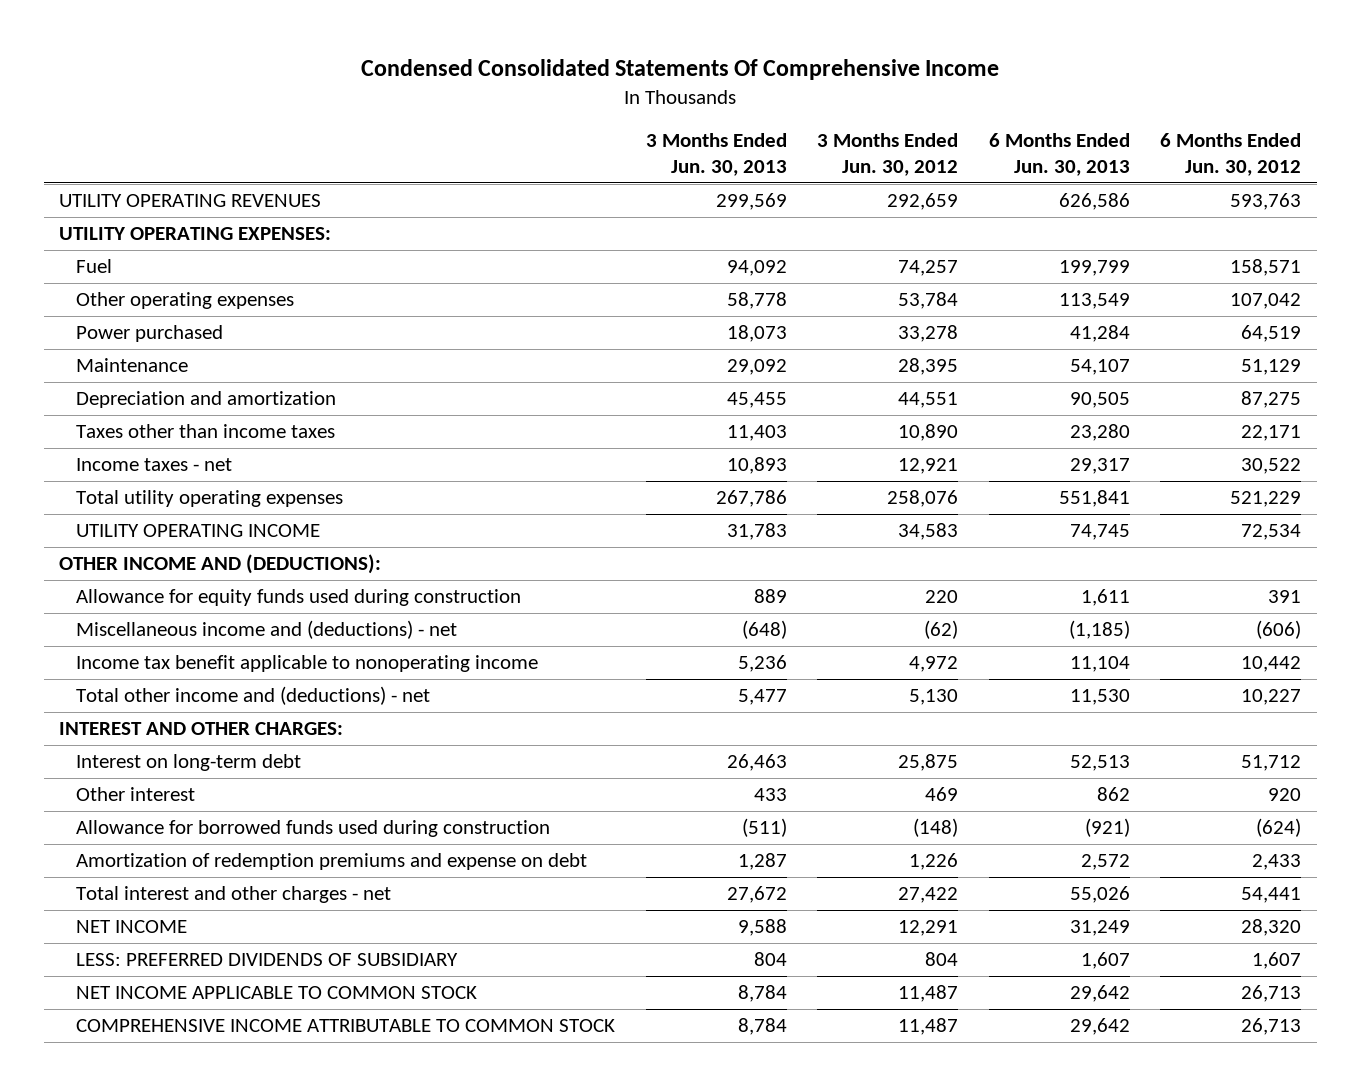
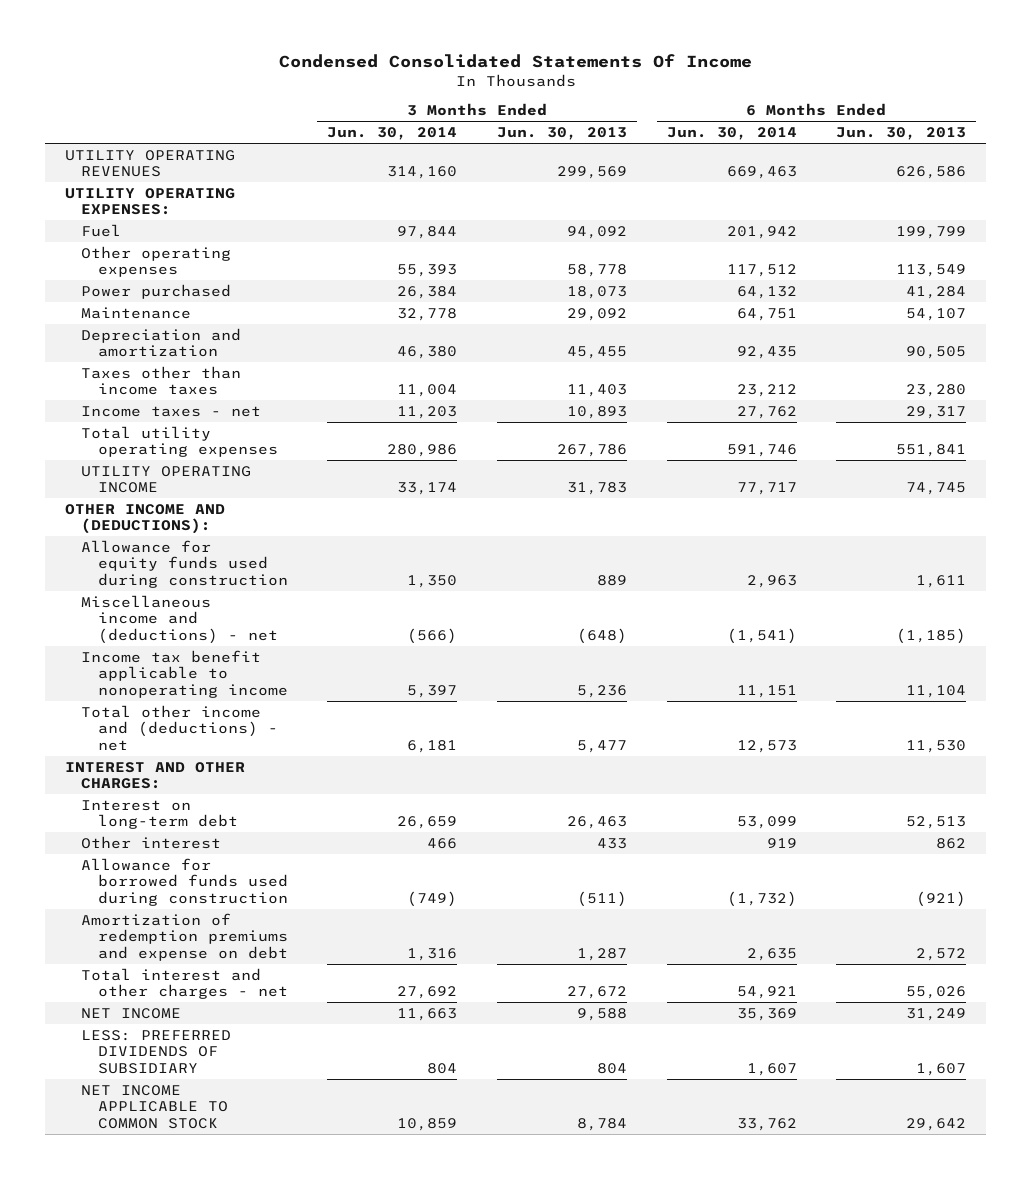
- Condensed Consolidated Statements Of Comprehensive Income
+ Condensed Consolidated Statements Of Income
- | 3 Months Ended Jun. 30, 2013 | 3 Months Ended Jun. 30, 2012 | 6 Months Ended Jun. 30, 2013 | 6 Months Ended Jun. 30, 2012
+ | 3 Months Ended Jun. 30, 2014 | 3 Months Ended Jun. 30, 2013 | 6 Months Ended Jun. 30, 2014 | 6 Months Ended Jun. 30, 2013
- COMPREHENSIVE INCOME ATTRIBUTABLE TO COMMON STOCK | 8,784 | 11,487 | 29,642 | 26,713

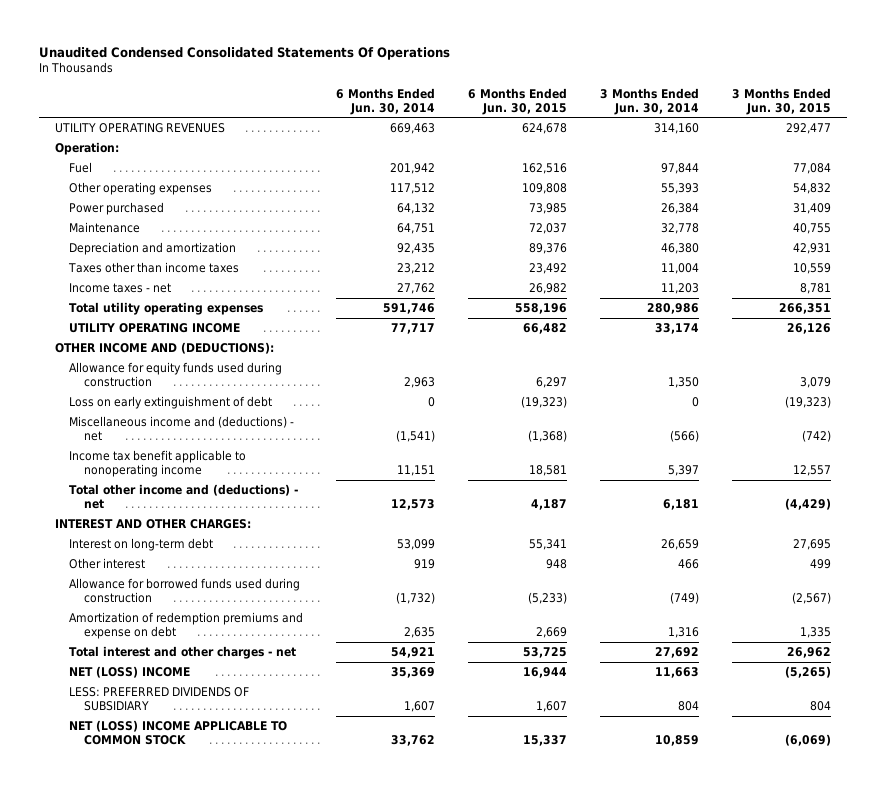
- Condensed Consolidated Statements Of Income
+ Unaudited Condensed Consolidated Statements Of Operations
- | 3 Months Ended Jun. 30, 2014 | 3 Months Ended Jun. 30, 2013 | 6 Months Ended Jun. 30, 2014 | 6 Months Ended Jun. 30, 2013
+ | 6 Months Ended Jun. 30, 2014 | 6 Months Ended Jun. 30, 2015 | 3 Months Ended Jun. 30, 2014 | 3 Months Ended Jun. 30, 2015
- UTILITY OPERATING EXPENSES:
+ Operation:
+ Loss on early extinguishment of debt | 0 | (19,323) | 0 | (19,323)
- NET INCOME | 11,663 | 9,588 | 35,369 | 31,249
+ NET (LOSS) INCOME | 35,369 | 16,944 | 11,663 | (5,265)
- NET INCOME APPLICABLE TO COMMON STOCK | 10,859 | 8,784 | 33,762 | 29,642
+ NET (LOSS) INCOME APPLICABLE TO COMMON STOCK | 33,762 | 15,337 | 10,859 | (6,069)

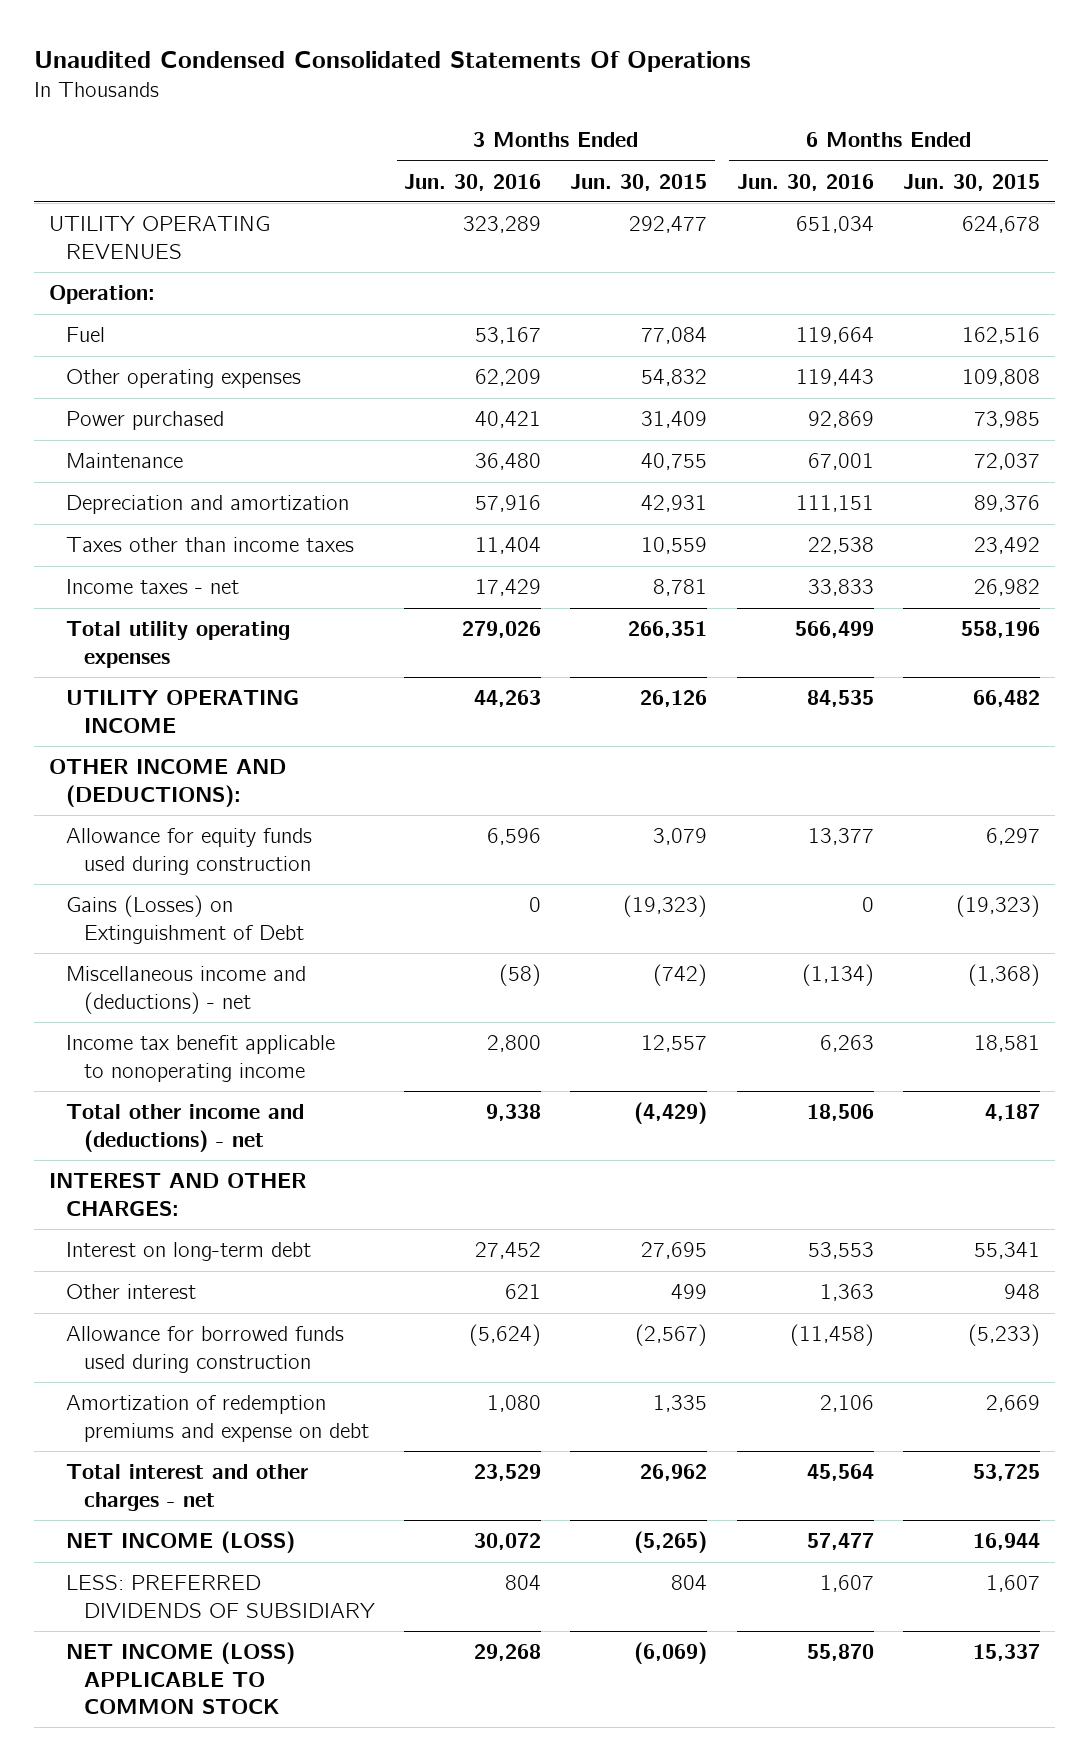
- | 6 Months Ended Jun. 30, 2014 | 6 Months Ended Jun. 30, 2015 | 3 Months Ended Jun. 30, 2014 | 3 Months Ended Jun. 30, 2015
+ | 3 Months Ended Jun. 30, 2016 | 3 Months Ended Jun. 30, 2015 | 6 Months Ended Jun. 30, 2016 | 6 Months Ended Jun. 30, 2015
- Loss on early extinguishment of debt | 0 | (19,323) | 0 | (19,323)
+ Gains (Losses) on Extinguishment of Debt | 0 | (19,323) | 0 | (19,323)
- NET (LOSS) INCOME | 35,369 | 16,944 | 11,663 | (5,265)
+ NET INCOME (LOSS) | 30,072 | (5,265) | 57,477 | 16,944
- NET (LOSS) INCOME APPLICABLE TO COMMON STOCK | 33,762 | 15,337 | 10,859 | (6,069)
+ NET INCOME (LOSS) APPLICABLE TO COMMON STOCK | 29,268 | (6,069) | 55,870 | 15,337

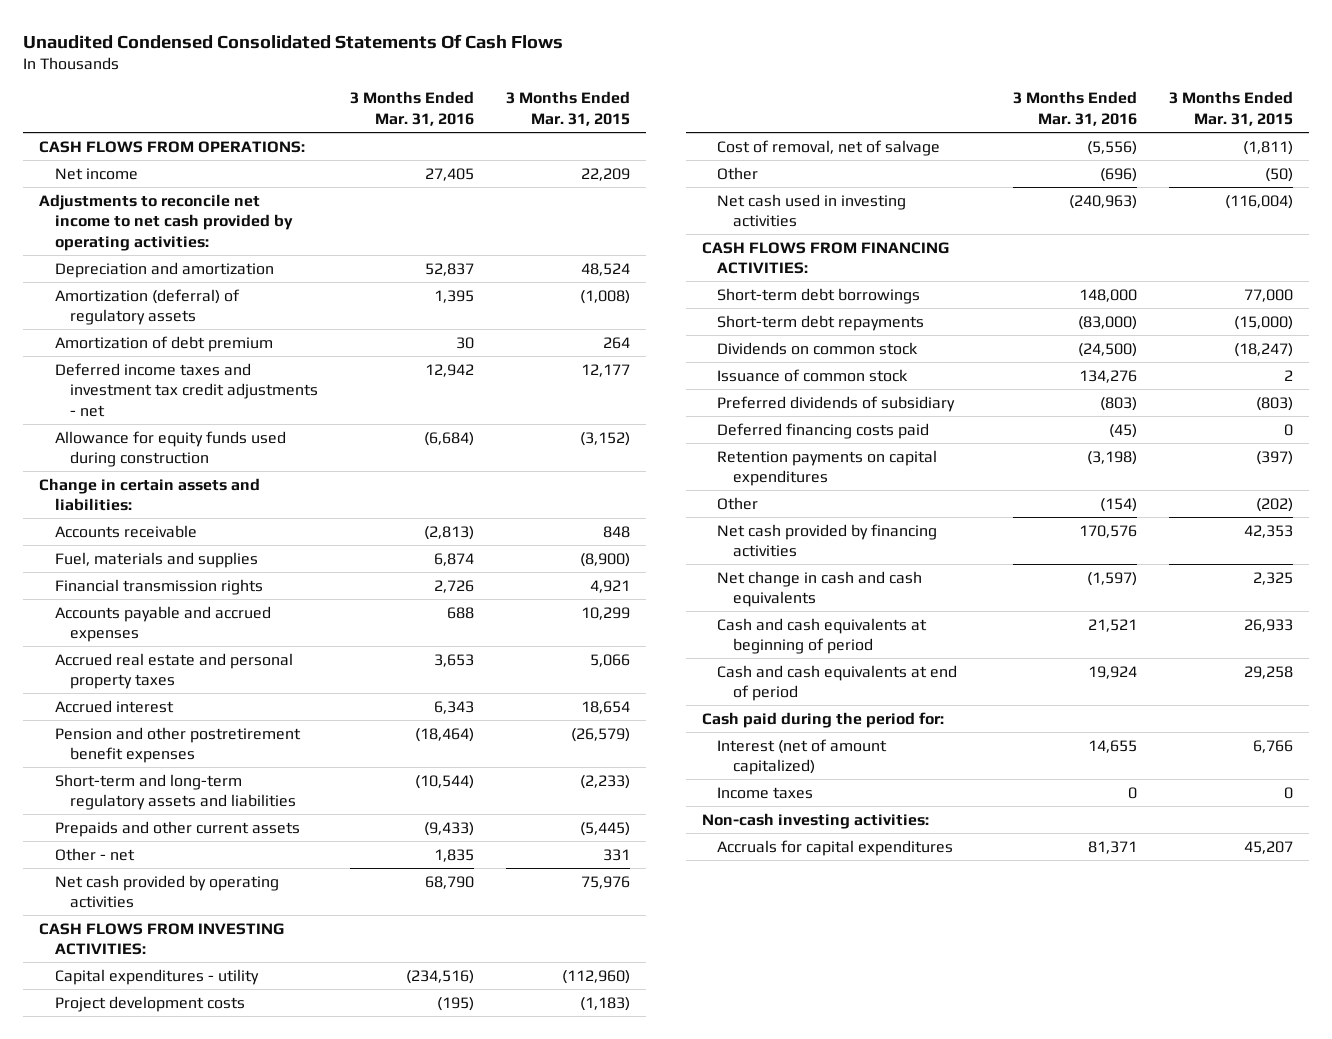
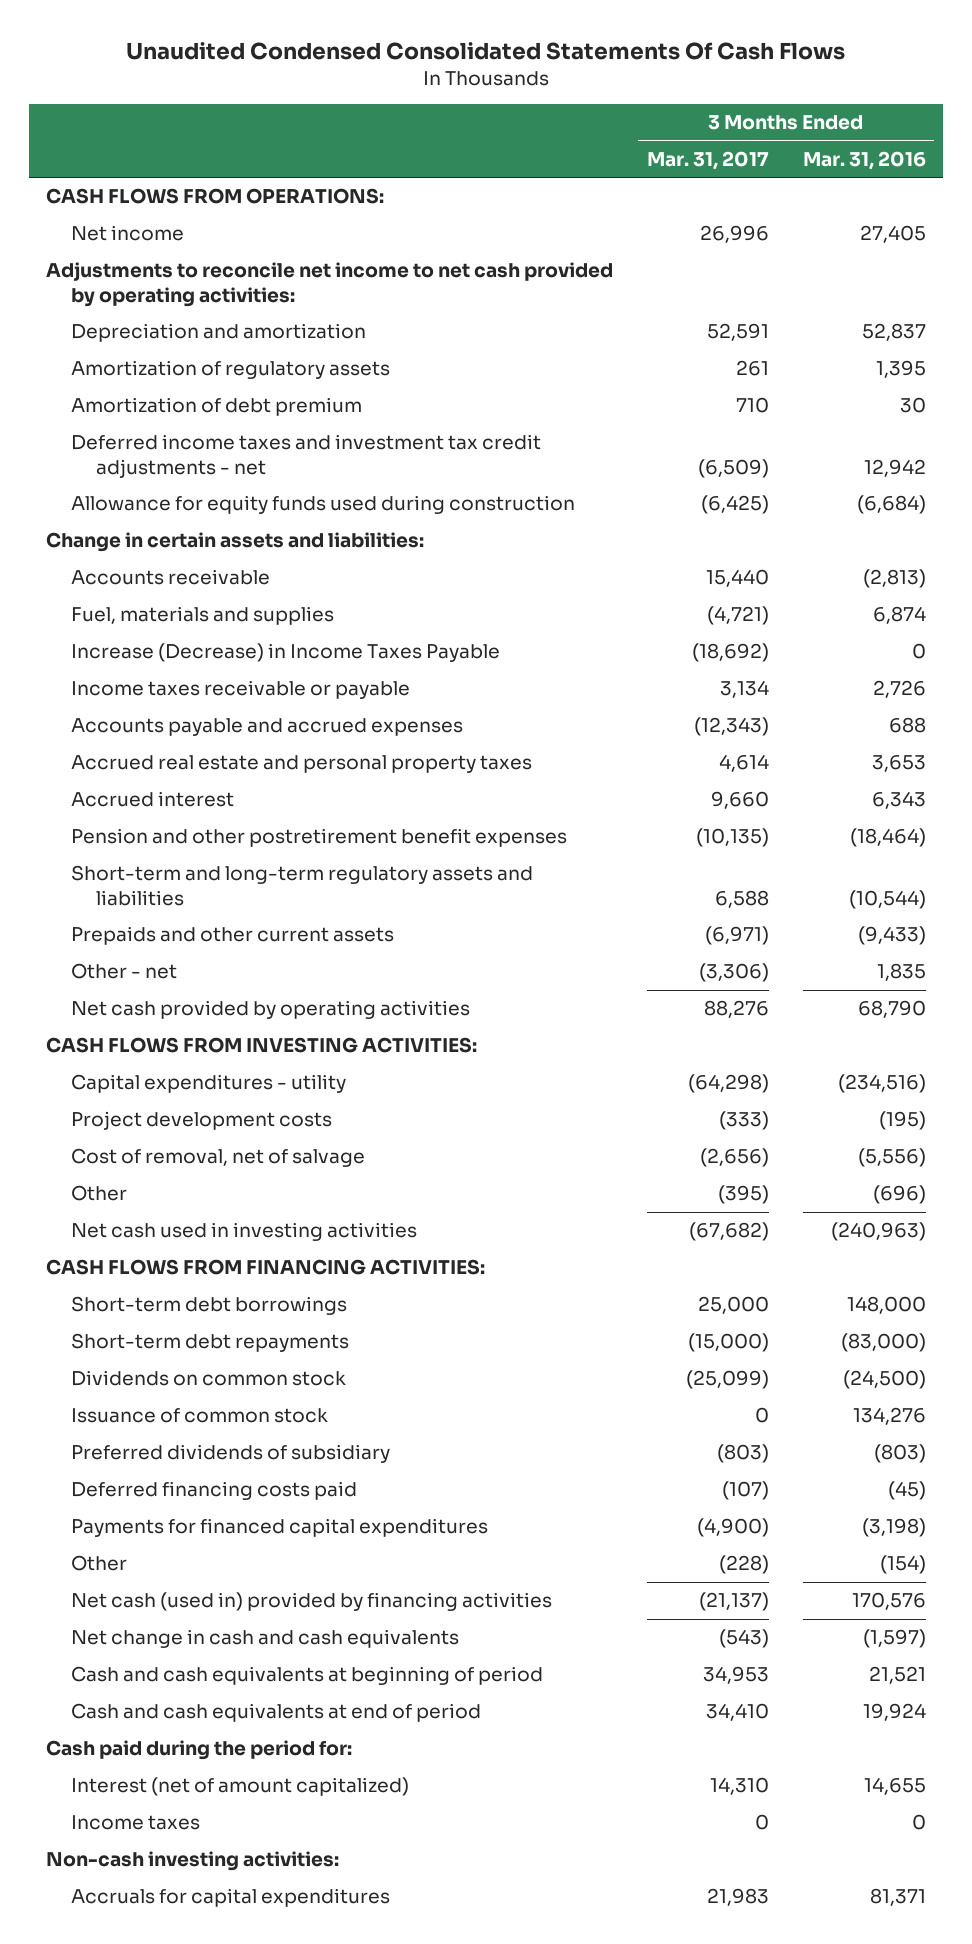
- | 3 Months Ended Mar. 31, 2016 | 3 Months Ended Mar. 31, 2015
+ | 3 Months Ended Mar. 31, 2017 | 3 Months Ended Mar. 31, 2016
- Amortization (deferral) of regulatory assets | 1,395 | (1,008)
+ Amortization of regulatory assets | 261 | 1,395
- Financial transmission rights | 2,726 | 4,921
+ Increase (Decrease) in Income Taxes Payable | (18,692) | 0
+ Income taxes receivable or payable | 3,134 | 2,726
- Retention payments on capital expenditures | (3,198) | (397)
+ Payments for financed capital expenditures | (4,900) | (3,198)
- Net cash provided by financing activities | 170,576 | 42,353
+ Net cash (used in) provided by financing activities | (21,137) | 170,576

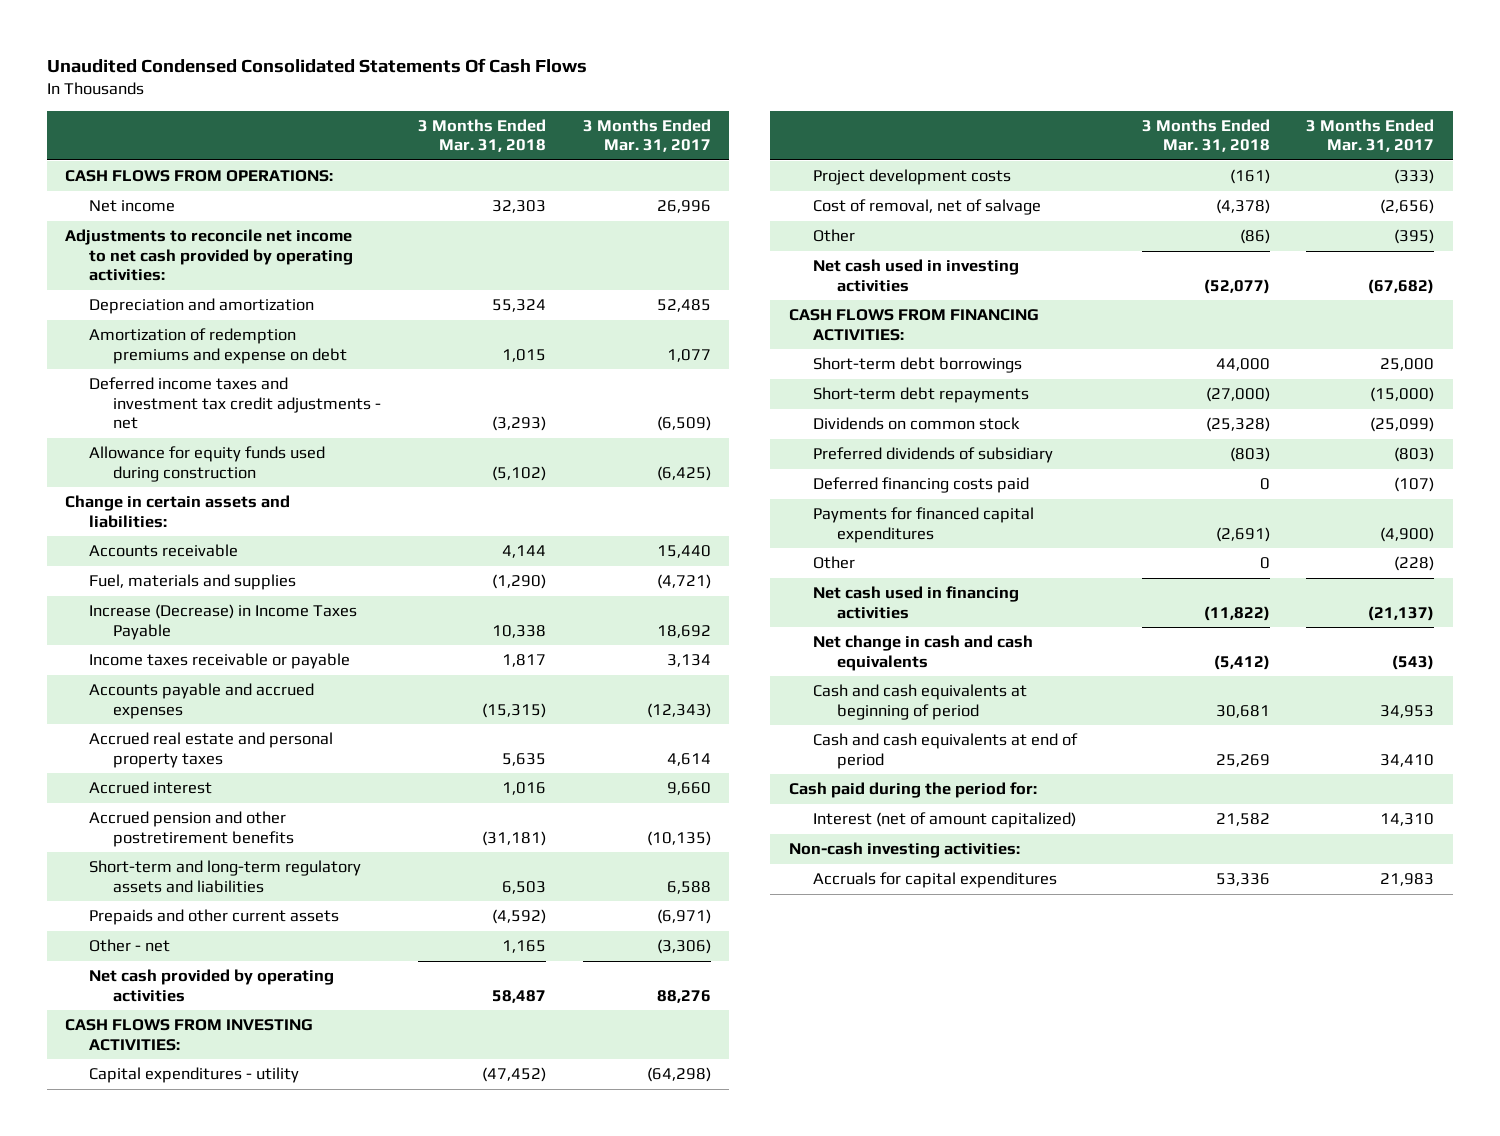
- | 3 Months Ended Mar. 31, 2017 | 3 Months Ended Mar. 31, 2016
+ | 3 Months Ended Mar. 31, 2018 | 3 Months Ended Mar. 31, 2017
- Depreciation and amortization | 52,591 | 52,837
- Amortization of regulatory assets | 261 | 1,395
- Amortization of debt premium | 710 | 30
+ Depreciation and amortization | 55,324 | 52,485
+ Amortization of redemption premiums and expense on debt | 1,015 | 1,077
- Increase (Decrease) in Income Taxes Payable | (18,692) | 0
+ Increase (Decrease) in Income Taxes Payable | 10,338 | 18,692
- Pension and other postretirement benefit expenses | (10,135) | (18,464)
+ Accrued pension and other postretirement benefits | (31,181) | (10,135)
- Issuance of common stock | 0 | 134,276
- Net cash (used in) provided by financing activities | (21,137) | 170,576
+ Net cash used in financing activities | (11,822) | (21,137)
- Income taxes | 0 | 0

